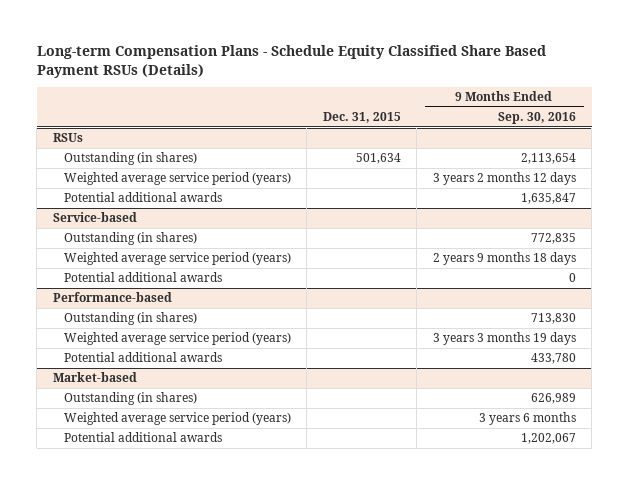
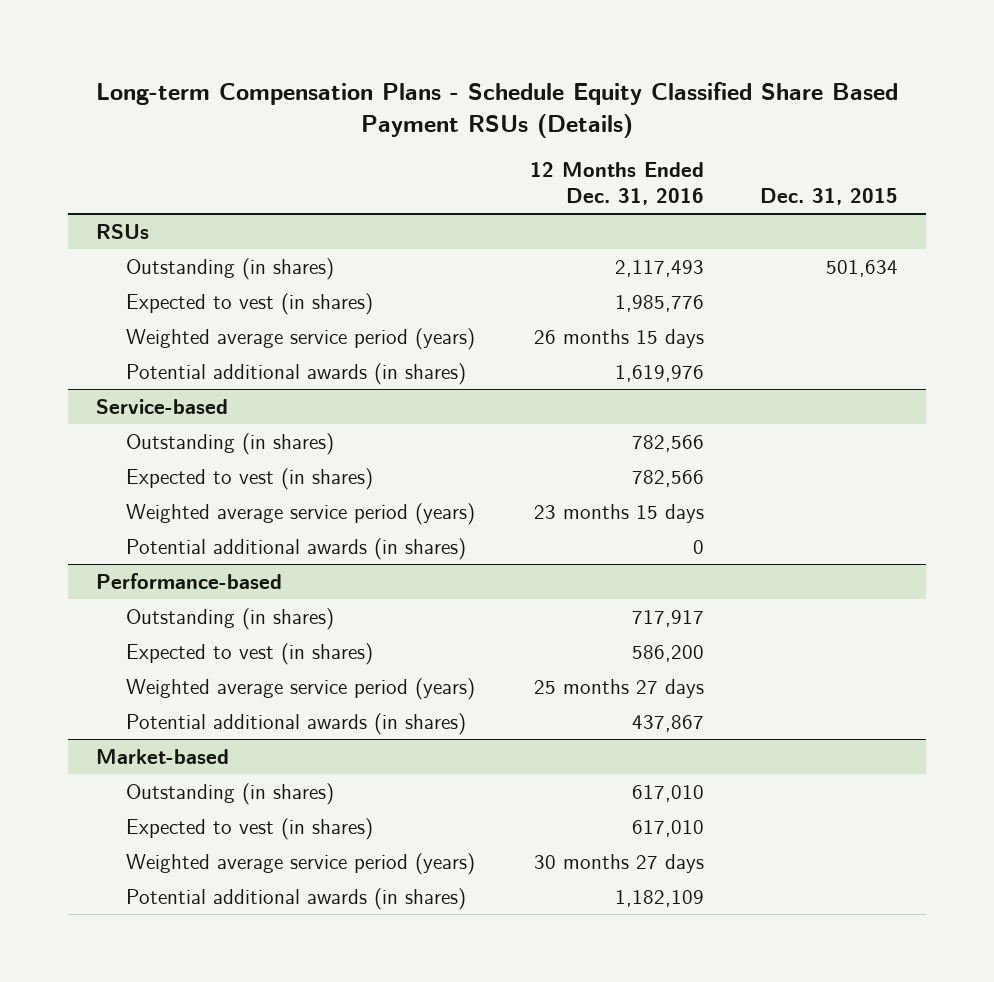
- | Dec. 31, 2015 | 9 Months Ended Sep. 30, 2016
+ | 12 Months Ended Dec. 31, 2016 | Dec. 31, 2015
@ RSUs
+ Expected to vest (in shares) | 1,985,776 |
- Potential additional awards | | 1,635,847
+ Potential additional awards (in shares) | 1,619,976 |
@ Service-based
+ Expected to vest (in shares) | 782,566 |
- Potential additional awards | | 0
+ Potential additional awards (in shares) | 0 |
@ Performance-based
+ Expected to vest (in shares) | 586,200 |
- Potential additional awards | | 433,780
+ Potential additional awards (in shares) | 437,867 |
@ Market-based
+ Expected to vest (in shares) | 617,010 |
- Potential additional awards | | 1,202,067
+ Potential additional awards (in shares) | 1,182,109 |

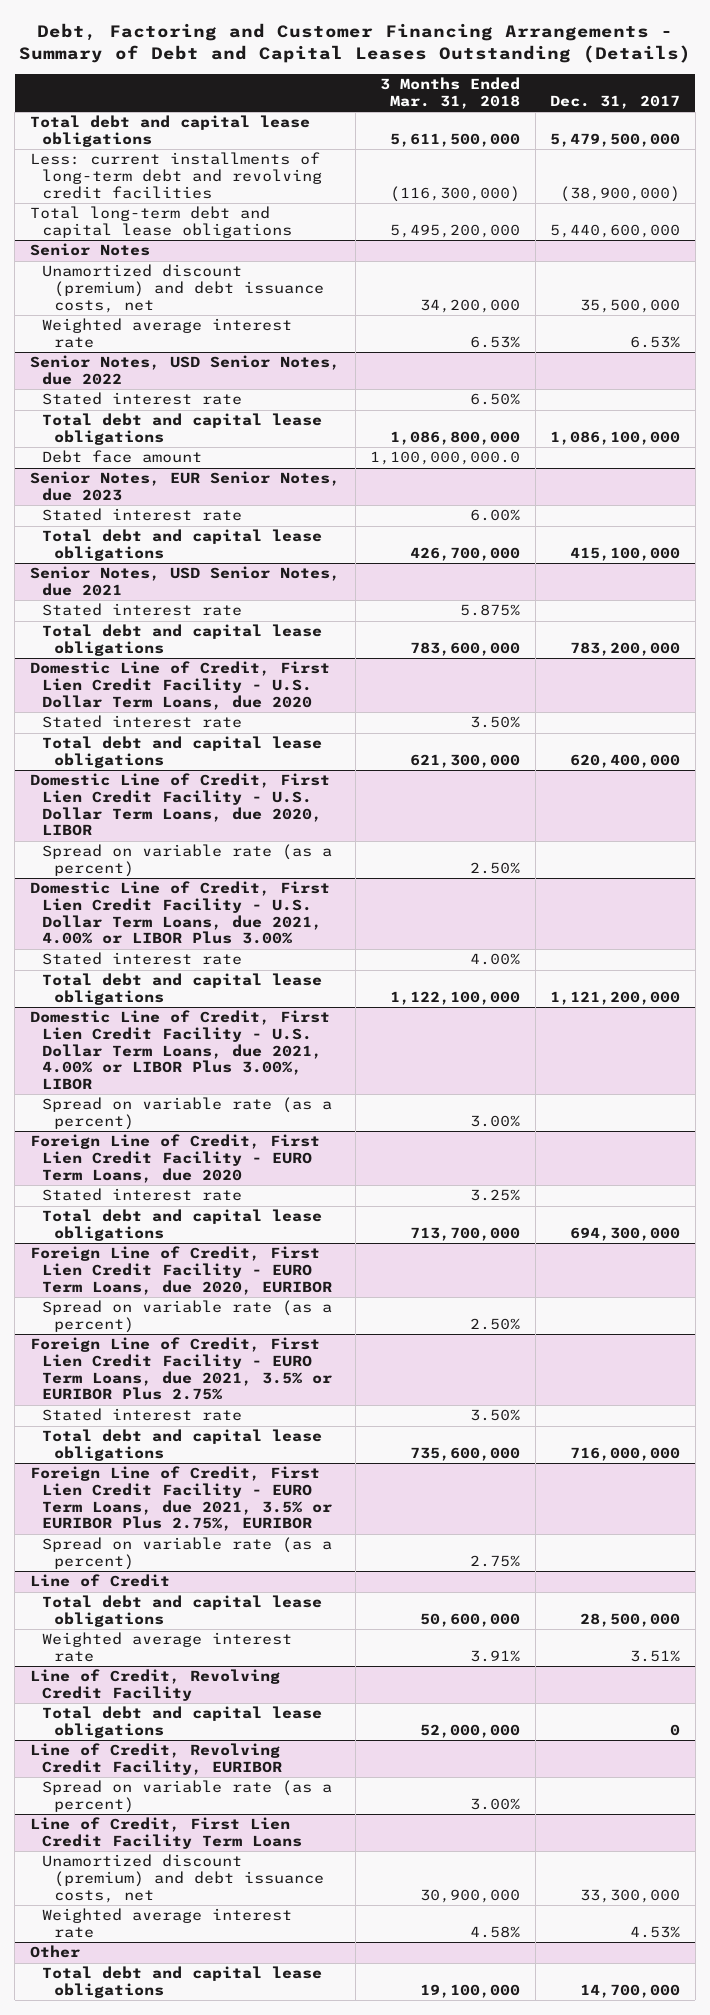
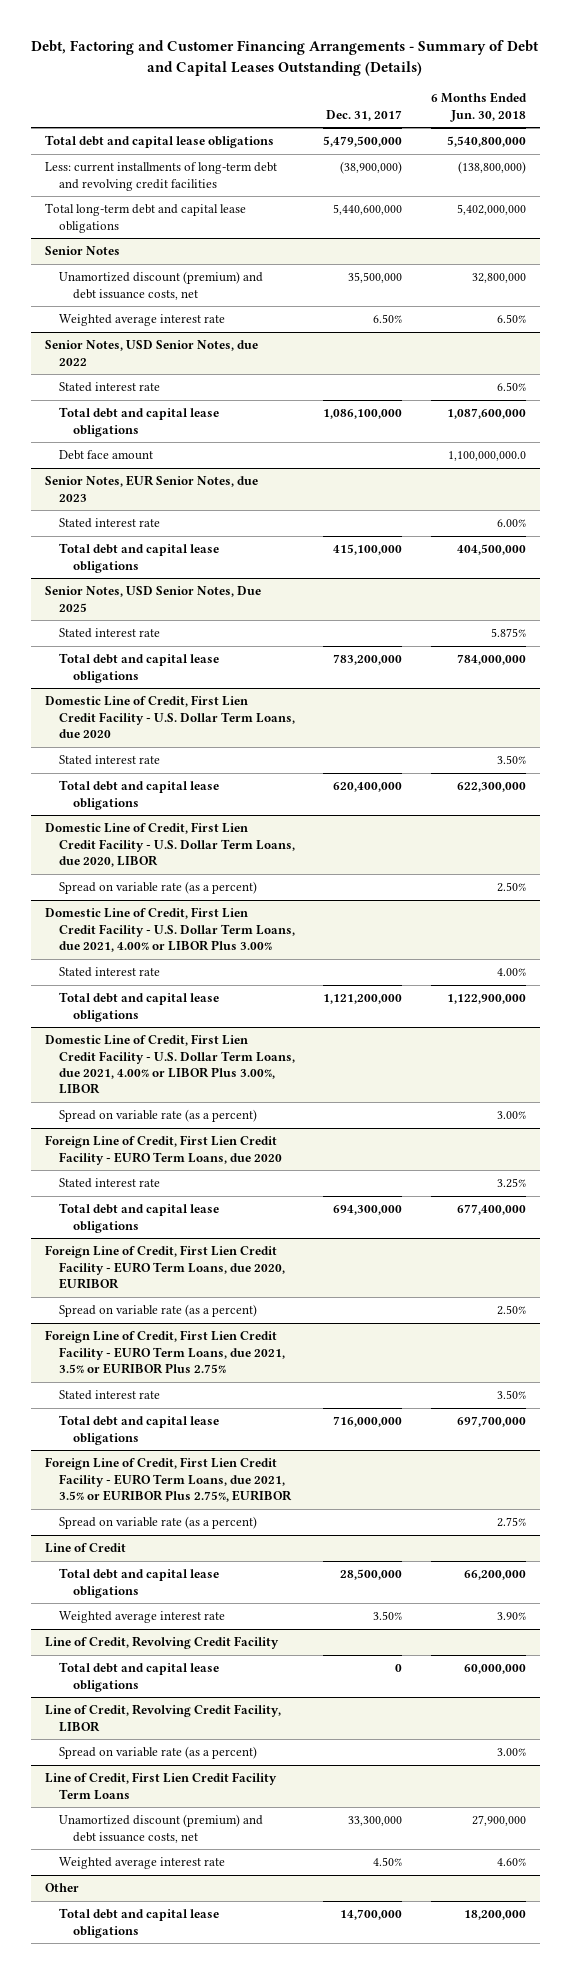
- | 3 Months Ended Mar. 31, 2018 | Dec. 31, 2017
+ | Dec. 31, 2017 | 6 Months Ended Jun. 30, 2018
@ Senior Notes
- Weighted average interest rate | 6.53% | 6.53%
+ Weighted average interest rate | 6.50% | 6.50%
- Senior Notes, USD Senior Notes, due 2021
+ Senior Notes, USD Senior Notes, Due 2025
@ Line of Credit
- Weighted average interest rate | 3.91% | 3.51%
+ Weighted average interest rate | 3.50% | 3.90%
- Line of Credit, Revolving Credit Facility, EURIBOR
+ Line of Credit, Revolving Credit Facility, LIBOR
@ Line of Credit, First Lien Credit Facility Term Loans
- Weighted average interest rate | 4.58% | 4.53%
+ Weighted average interest rate | 4.50% | 4.60%

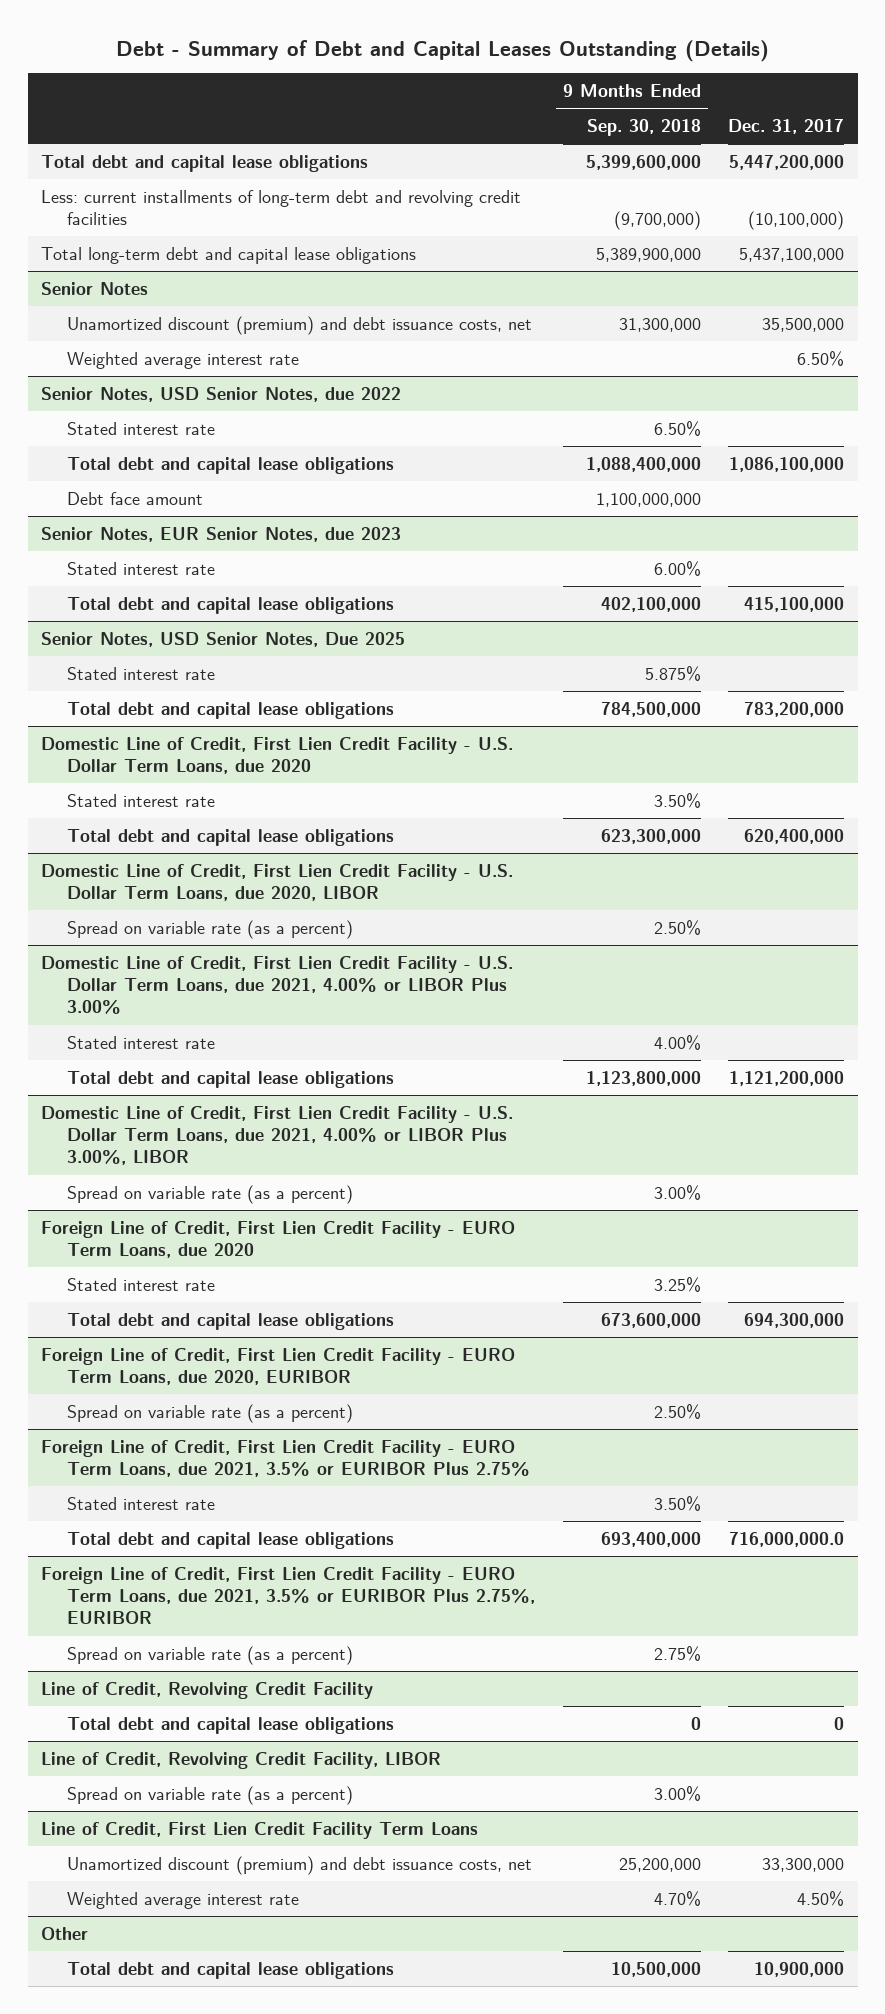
- Debt, Factoring and Customer Financing Arrangements - Summary of Debt and Capital Leases Outstanding (Details)
+ Debt - Summary of Debt and Capital Leases Outstanding (Details)
- | Dec. 31, 2017 | 6 Months Ended Jun. 30, 2018
+ | 9 Months Ended Sep. 30, 2018 | Dec. 31, 2017
- Total debt and capital lease obligations | 5,479,500,000 | 5,540,800,000
- Less: current installments of long-term debt and revolving credit facilities | (38,900,000) | (138,800,000)
- Total long-term debt and capital lease obligations | 5,440,600,000 | 5,402,000,000
+ Total debt and capital lease obligations | 5,399,600,000 | 5,447,200,000
+ Less: current installments of long-term debt and revolving credit facilities | (9,700,000) | (10,100,000)
+ Total long-term debt and capital lease obligations | 5,389,900,000 | 5,437,100,000
@ Foreign Line of Credit, First Lien Credit Facility - EURO Term Loans, due 2021, 3.5% or EURIBOR Plus 2.75%
- Total debt and capital lease obligations | 716,000,000 | 697,700,000
+ Total debt and capital lease obligations | 693,400,000 | 716,000,000.0
- Line of Credit
- Total debt and capital lease obligations | 28,500,000 | 66,200,000
- Weighted average interest rate | 3.50% | 3.90%
@ Other
- Total debt and capital lease obligations | 14,700,000 | 18,200,000
+ Total debt and capital lease obligations | 10,500,000 | 10,900,000

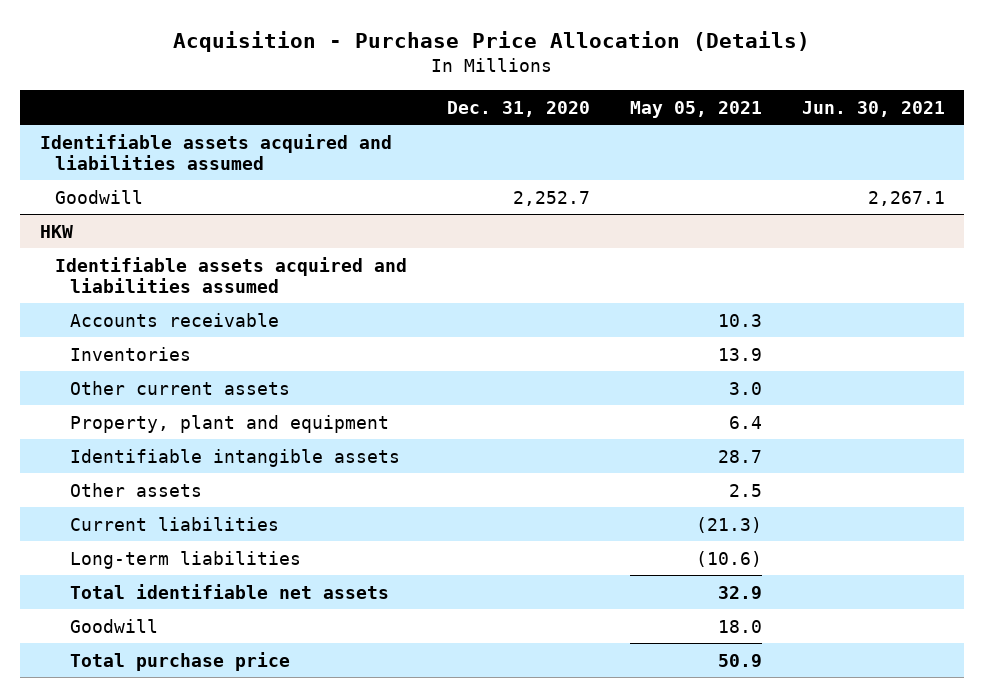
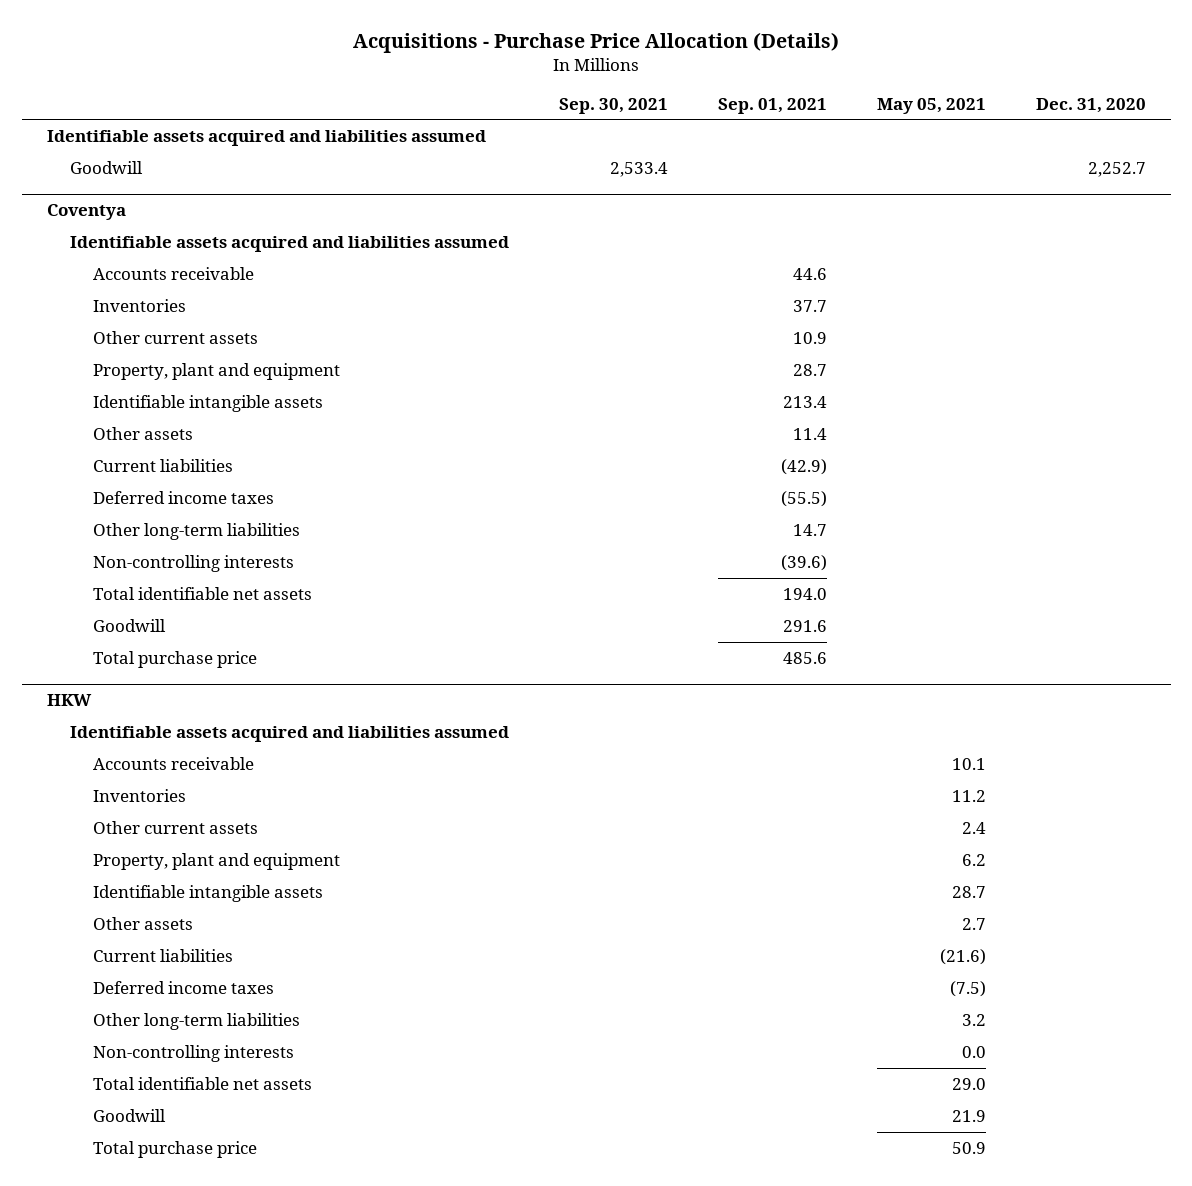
- Acquisition - Purchase Price Allocation (Details)
+ Acquisitions - Purchase Price Allocation (Details)
- | Dec. 31, 2020 | May 05, 2021 | Jun. 30, 2021
+ | Sep. 30, 2021 | Sep. 01, 2021 | May 05, 2021 | Dec. 31, 2020
+ Coventya
+ Identifiable assets acquired and liabilities assumed
+ Accounts receivable | | 44.6 | |
+ Inventories | | 37.7 | |
+ Other current assets | | 10.9 | |
+ Property, plant and equipment | | 28.7 | |
+ Identifiable intangible assets | | 213.4 | |
+ Other assets | | 11.4 | |
+ Current liabilities | | (42.9) | |
+ Deferred income taxes | | (55.5) | |
+ Other long-term liabilities | | 14.7 | |
+ Non-controlling interests | | (39.6) | |
+ Total identifiable net assets | | 194.0 | |
+ Goodwill | | 291.6 | |
+ Total purchase price | | 485.6 | |
@ HKW
- Accounts receivable | | 10.3 |
- Inventories | | 13.9 |
- Other current assets | | 3.0 |
- Property, plant and equipment | | 6.4 |
+ Accounts receivable | | | 10.1 |
+ Inventories | | | 11.2 |
+ Other current assets | | | 2.4 |
+ Property, plant and equipment | | | 6.2 |
- Other assets | | 2.5 |
- Current liabilities | | (21.3) |
- Long-term liabilities | | (10.6) |
- Total identifiable net assets | | 32.9 |
- Goodwill | | 18.0 |
+ Other assets | | | 2.7 |
+ Current liabilities | | | (21.6) |
+ Deferred income taxes | | | (7.5) |
+ Other long-term liabilities | | | 3.2 |
+ Non-controlling interests | | | 0.0 |
+ Total identifiable net assets | | | 29.0 |
+ Goodwill | | | 21.9 |

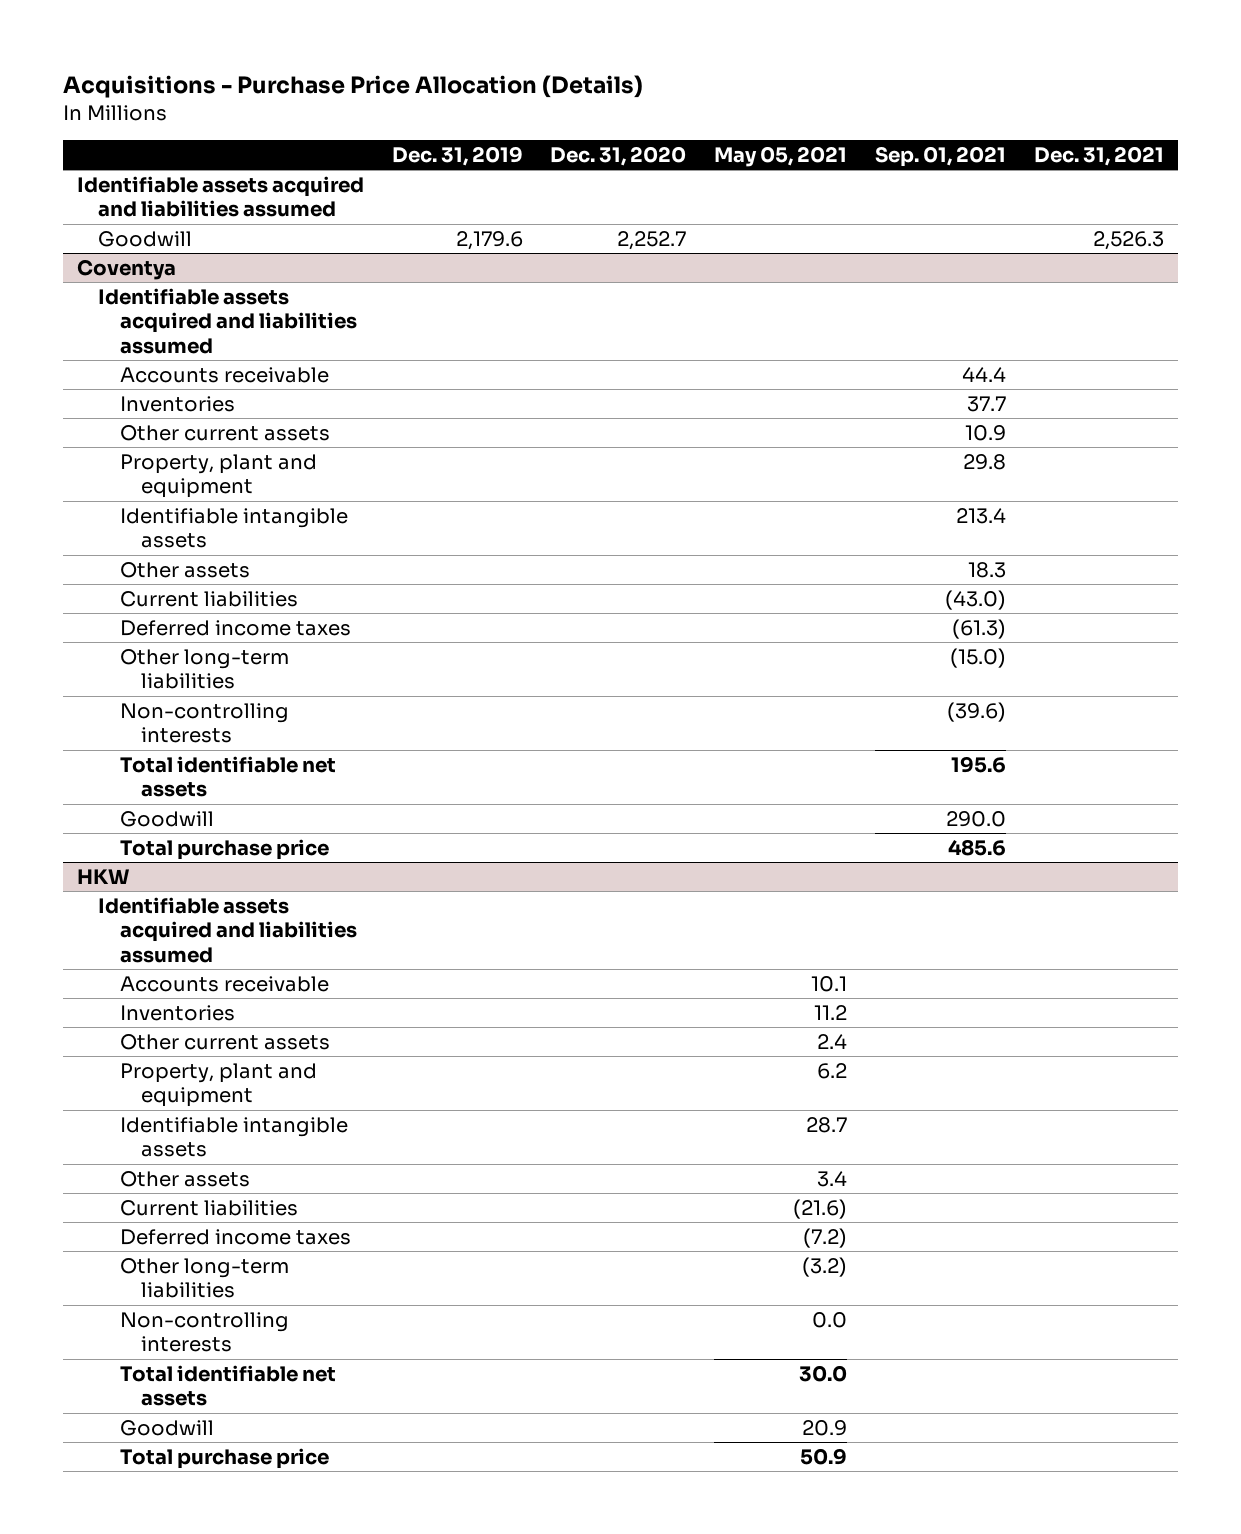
- | Sep. 30, 2021 | Sep. 01, 2021 | May 05, 2021 | Dec. 31, 2020
+ | Dec. 31, 2019 | Dec. 31, 2020 | May 05, 2021 | Sep. 01, 2021 | Dec. 31, 2021
@ Coventya
- Accounts receivable | | 44.6 | |
+ Accounts receivable | | | | 44.4 |
- Property, plant and equipment | | 28.7 | |
+ Property, plant and equipment | | | | 29.8 |
- Other assets | | 11.4 | |
- Current liabilities | | (42.9) | |
- Deferred income taxes | | (55.5) | |
- Other long-term liabilities | | 14.7 | |
+ Other assets | | | | 18.3 |
+ Current liabilities | | | | (43.0) |
+ Deferred income taxes | | | | (61.3) |
+ Other long-term liabilities | | | | (15.0) |
- Total identifiable net assets | | 194.0 | |
- Goodwill | | 291.6 | |
+ Total identifiable net assets | | | | 195.6 |
+ Goodwill | | | | 290.0 |
@ HKW
- Other assets | | | 2.7 |
+ Other assets | | | 3.4 | |
- Deferred income taxes | | | (7.5) |
- Other long-term liabilities | | | 3.2 |
+ Deferred income taxes | | | (7.2) | |
+ Other long-term liabilities | | | (3.2) | |
- Total identifiable net assets | | | 29.0 |
- Goodwill | | | 21.9 |
+ Total identifiable net assets | | | 30.0 | |
+ Goodwill | | | 20.9 | |

